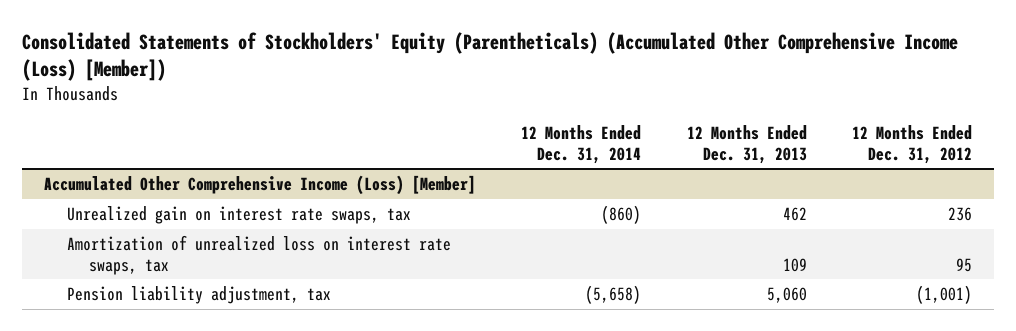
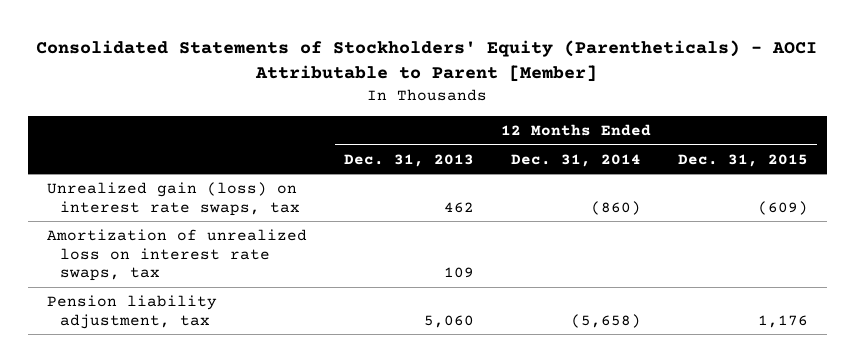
- Consolidated Statements of Stockholders' Equity (Parentheticals) (Accumulated Other Comprehensive Income (Loss) [Member])
+ Consolidated Statements of Stockholders' Equity (Parentheticals) - AOCI Attributable to Parent [Member]
- | 12 Months Ended Dec. 31, 2014 | 12 Months Ended Dec. 31, 2013 | 12 Months Ended Dec. 31, 2012
+ | 12 Months Ended Dec. 31, 2013 | 12 Months Ended Dec. 31, 2014 | 12 Months Ended Dec. 31, 2015
- Accumulated Other Comprehensive Income (Loss) [Member]
- Unrealized gain on interest rate swaps, tax | (860) | 462 | 236
+ Unrealized gain (loss) on interest rate swaps, tax | 462 | (860) | (609)

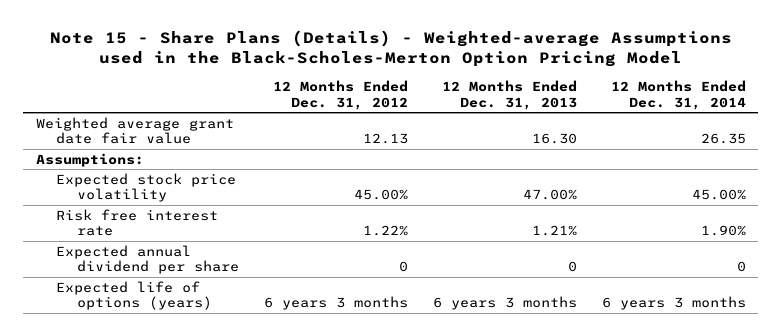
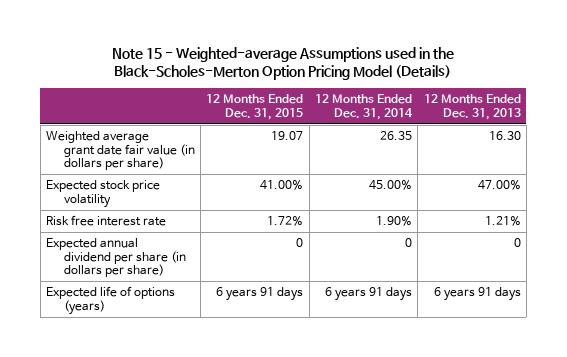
- Note 15 - Share Plans (Details) - Weighted-average Assumptions used in the Black-Scholes-Merton Option Pricing Model
+ Note 15 - Weighted-average Assumptions used in the Black-Scholes-Merton Option Pricing Model (Details)
- | 12 Months Ended Dec. 31, 2012 | 12 Months Ended Dec. 31, 2013 | 12 Months Ended Dec. 31, 2014
+ | 12 Months Ended Dec. 31, 2015 | 12 Months Ended Dec. 31, 2014 | 12 Months Ended Dec. 31, 2013
- Weighted average grant date fair value | 12.13 | 16.30 | 26.35
- Assumptions:
+ Weighted average grant date fair value (in dollars per share) | 19.07 | 26.35 | 16.30
- Expected annual dividend per share | 0 | 0 | 0
- Expected life of options (years) | 6 years 3 months | 6 years 3 months | 6 years 3 months
+ Expected annual dividend per share (in dollars per share) | 0 | 0 | 0
+ Expected life of options (years) | 6 years 91 days | 6 years 91 days | 6 years 91 days

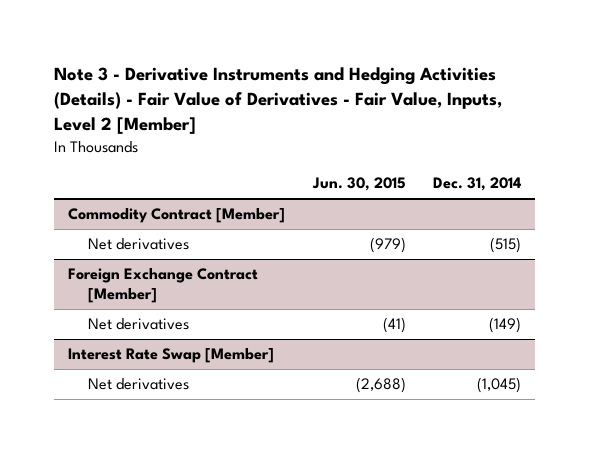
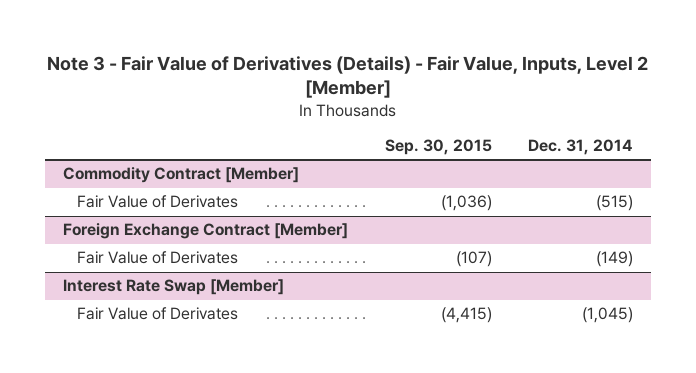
- Note 3 - Derivative Instruments and Hedging Activities (Details) - Fair Value of Derivatives - Fair Value, Inputs, Level 2 [Member]
+ Note 3 - Fair Value of Derivatives (Details) - Fair Value, Inputs, Level 2 [Member]
- | Jun. 30, 2015 | Dec. 31, 2014
+ | Sep. 30, 2015 | Dec. 31, 2014
@ Commodity Contract [Member]
- Net derivatives | (979) | (515)
+ Fair Value of Derivates | (1,036) | (515)
@ Foreign Exchange Contract [Member]
- Net derivatives | (41) | (149)
+ Fair Value of Derivates | (107) | (149)
@ Interest Rate Swap [Member]
- Net derivatives | (2,688) | (1,045)
+ Fair Value of Derivates | (4,415) | (1,045)

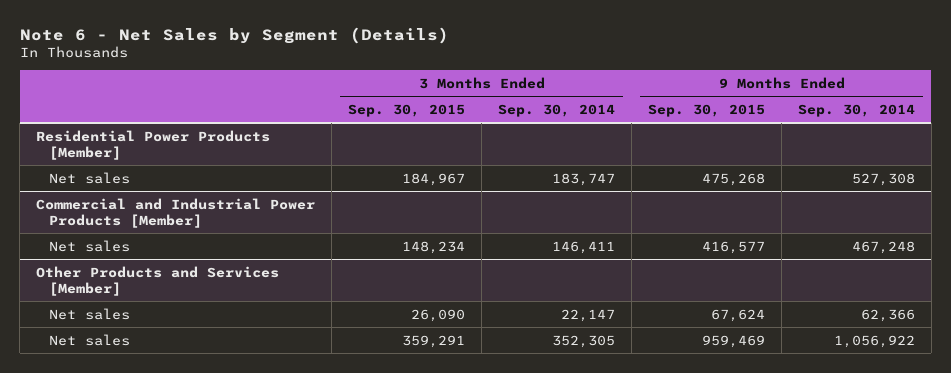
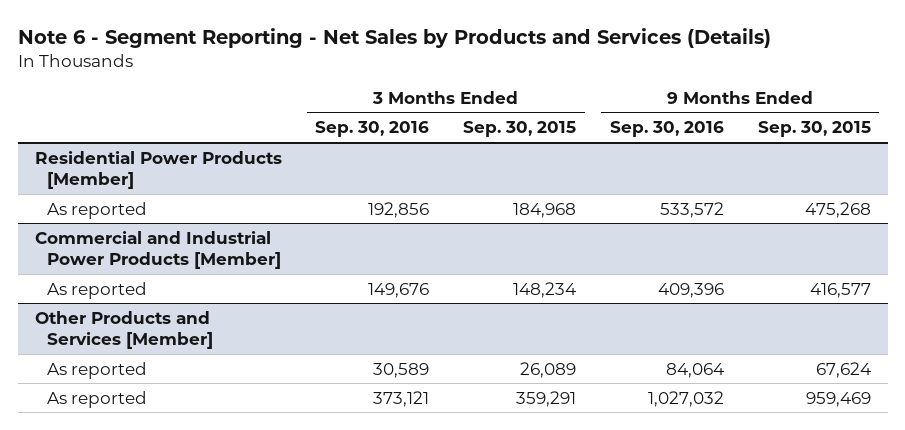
- Note 6 - Net Sales by Segment (Details)
+ Note 6 - Segment Reporting - Net Sales by Products and Services (Details)
- | 3 Months Ended Sep. 30, 2015 | 3 Months Ended Sep. 30, 2014 | 9 Months Ended Sep. 30, 2015 | 9 Months Ended Sep. 30, 2014
+ | 3 Months Ended Sep. 30, 2016 | 3 Months Ended Sep. 30, 2015 | 9 Months Ended Sep. 30, 2016 | 9 Months Ended Sep. 30, 2015
@ Residential Power Products [Member]
- Net sales | 184,967 | 183,747 | 475,268 | 527,308
+ As reported | 192,856 | 184,968 | 533,572 | 475,268
@ Commercial and Industrial Power Products [Member]
- Net sales | 148,234 | 146,411 | 416,577 | 467,248
+ As reported | 149,676 | 148,234 | 409,396 | 416,577
@ Other Products and Services [Member]
- Net sales | 26,090 | 22,147 | 67,624 | 62,366
- Net sales | 359,291 | 352,305 | 959,469 | 1,056,922
+ As reported | 30,589 | 26,089 | 84,064 | 67,624
+ As reported | 373,121 | 359,291 | 1,027,032 | 959,469

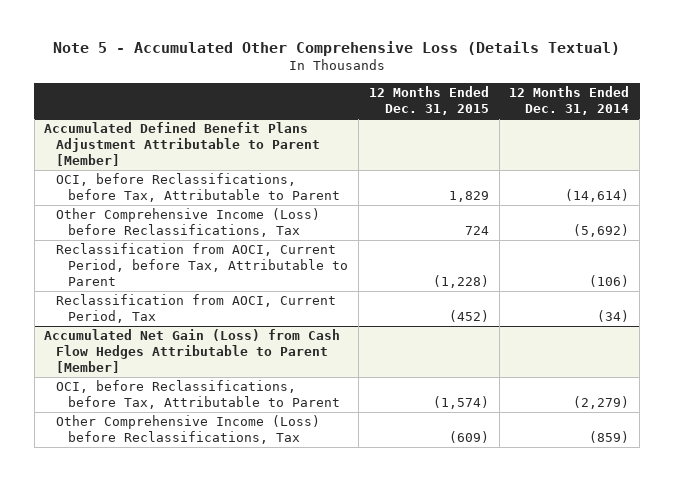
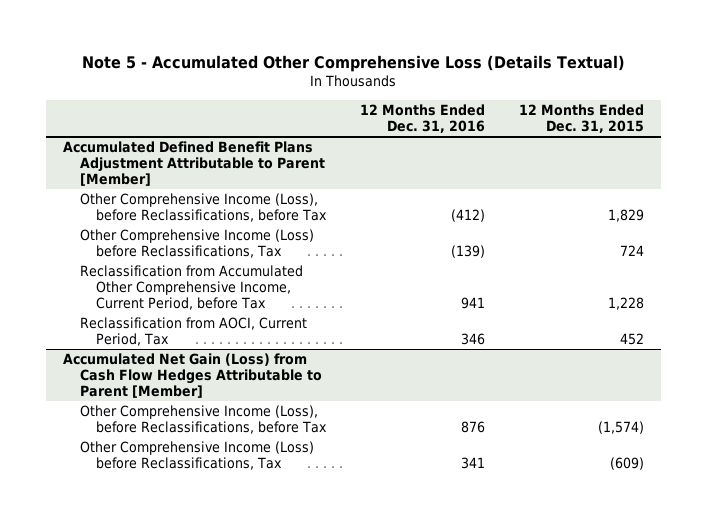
- | 12 Months Ended Dec. 31, 2015 | 12 Months Ended Dec. 31, 2014
+ | 12 Months Ended Dec. 31, 2016 | 12 Months Ended Dec. 31, 2015
@ Accumulated Defined Benefit Plans Adjustment Attributable to Parent [Member]
- OCI, before Reclassifications, before Tax, Attributable to Parent | 1,829 | (14,614)
+ Other Comprehensive Income (Loss), before Reclassifications, before Tax | (412) | 1,829
- Reclassification from AOCI, Current Period, before Tax, Attributable to Parent | (1,228) | (106)
- Reclassification from AOCI, Current Period, Tax | (452) | (34)
+ Reclassification from Accumulated Other Comprehensive Income, Current Period, before Tax | 941 | 1,228
+ Reclassification from AOCI, Current Period, Tax | 346 | 452
@ Accumulated Net Gain (Loss) from Cash Flow Hedges Attributable to Parent [Member]
- OCI, before Reclassifications, before Tax, Attributable to Parent | (1,574) | (2,279)
+ Other Comprehensive Income (Loss), before Reclassifications, before Tax | 876 | (1,574)

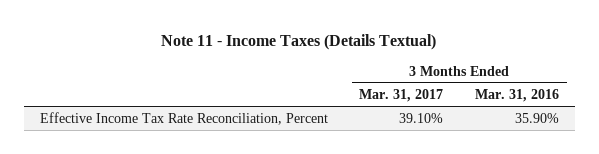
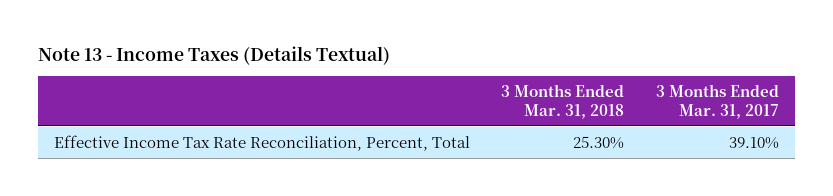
- Note 11 - Income Taxes (Details Textual)
+ Note 13 - Income Taxes (Details Textual)
- | 3 Months Ended Mar. 31, 2017 | 3 Months Ended Mar. 31, 2016
+ | 3 Months Ended Mar. 31, 2018 | 3 Months Ended Mar. 31, 2017
- Effective Income Tax Rate Reconciliation, Percent | 39.10% | 35.90%
+ Effective Income Tax Rate Reconciliation, Percent, Total | 25.30% | 39.10%

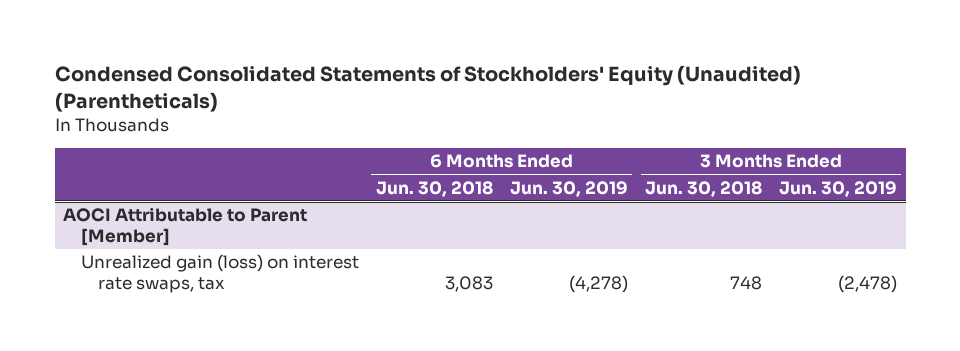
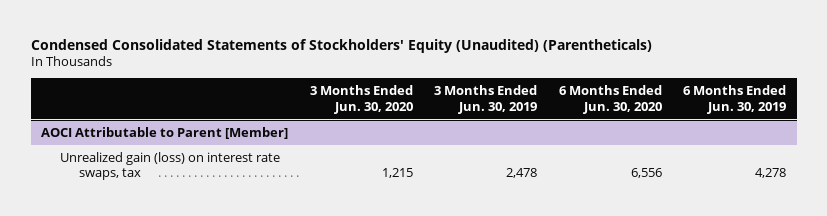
- | 6 Months Ended Jun. 30, 2018 | 6 Months Ended Jun. 30, 2019 | 3 Months Ended Jun. 30, 2018 | 3 Months Ended Jun. 30, 2019
+ | 3 Months Ended Jun. 30, 2020 | 3 Months Ended Jun. 30, 2019 | 6 Months Ended Jun. 30, 2020 | 6 Months Ended Jun. 30, 2019
@ AOCI Attributable to Parent [Member]
- Unrealized gain (loss) on interest rate swaps, tax | 3,083 | (4,278) | 748 | (2,478)
+ Unrealized gain (loss) on interest rate swaps, tax | 1,215 | 2,478 | 6,556 | 4,278

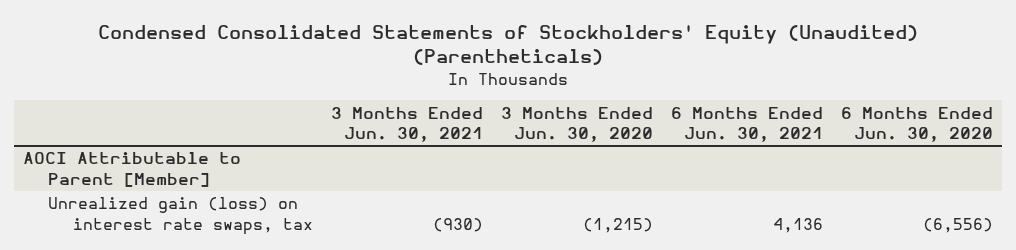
- | 3 Months Ended Jun. 30, 2020 | 3 Months Ended Jun. 30, 2019 | 6 Months Ended Jun. 30, 2020 | 6 Months Ended Jun. 30, 2019
+ | 3 Months Ended Jun. 30, 2021 | 3 Months Ended Jun. 30, 2020 | 6 Months Ended Jun. 30, 2021 | 6 Months Ended Jun. 30, 2020
@ AOCI Attributable to Parent [Member]
- Unrealized gain (loss) on interest rate swaps, tax | 1,215 | 2,478 | 6,556 | 4,278
+ Unrealized gain (loss) on interest rate swaps, tax | (930) | (1,215) | 4,136 | (6,556)

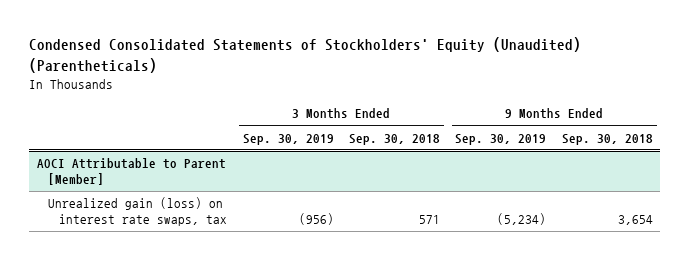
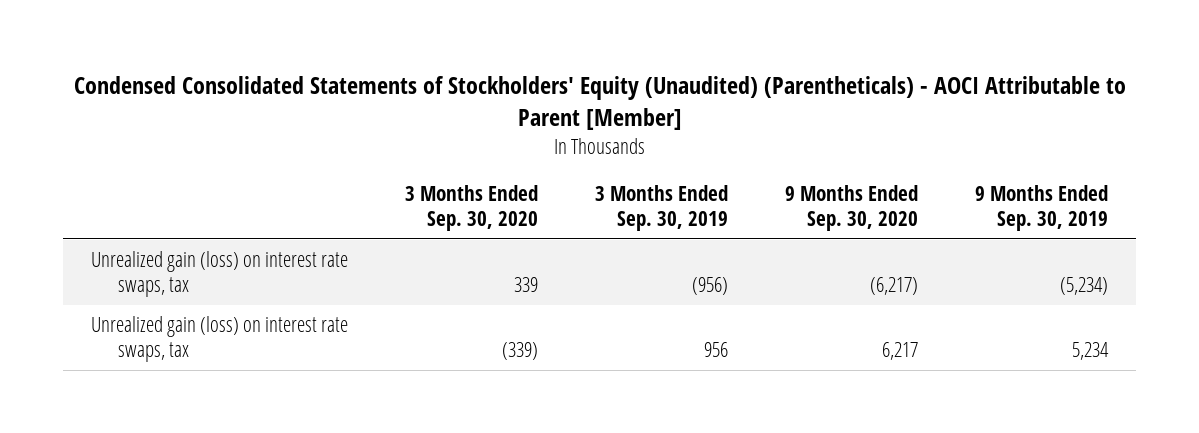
- Condensed Consolidated Statements of Stockholders' Equity (Unaudited) (Parentheticals)
+ Condensed Consolidated Statements of Stockholders' Equity (Unaudited) (Parentheticals) - AOCI Attributable to Parent [Member]
- | 3 Months Ended Sep. 30, 2019 | 3 Months Ended Sep. 30, 2018 | 9 Months Ended Sep. 30, 2019 | 9 Months Ended Sep. 30, 2018
+ | 3 Months Ended Sep. 30, 2020 | 3 Months Ended Sep. 30, 2019 | 9 Months Ended Sep. 30, 2020 | 9 Months Ended Sep. 30, 2019
- AOCI Attributable to Parent [Member]
+ Unrealized gain (loss) on interest rate swaps, tax | (339) | 956 | 6,217 | 5,234

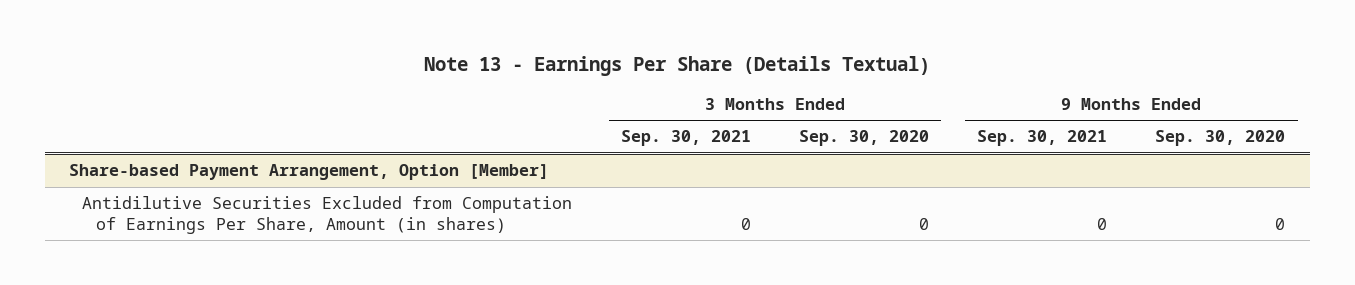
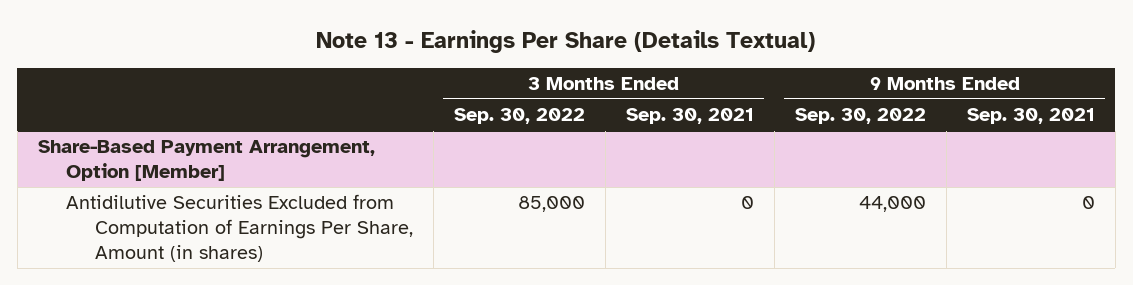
- | 3 Months Ended Sep. 30, 2021 | 3 Months Ended Sep. 30, 2020 | 9 Months Ended Sep. 30, 2021 | 9 Months Ended Sep. 30, 2020
+ | 3 Months Ended Sep. 30, 2022 | 3 Months Ended Sep. 30, 2021 | 9 Months Ended Sep. 30, 2022 | 9 Months Ended Sep. 30, 2021
- Share-based Payment Arrangement, Option [Member]
+ Share-Based Payment Arrangement, Option [Member]

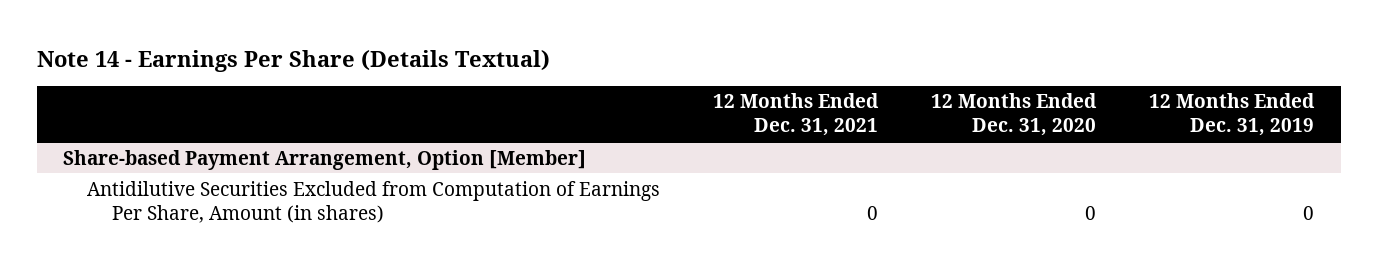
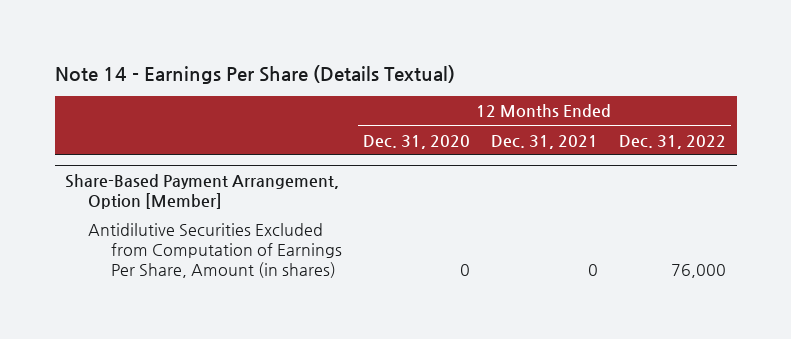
- | 12 Months Ended Dec. 31, 2021 | 12 Months Ended Dec. 31, 2020 | 12 Months Ended Dec. 31, 2019
+ | 12 Months Ended Dec. 31, 2020 | 12 Months Ended Dec. 31, 2021 | 12 Months Ended Dec. 31, 2022
- Share-based Payment Arrangement, Option [Member]
+ Share-Based Payment Arrangement, Option [Member]

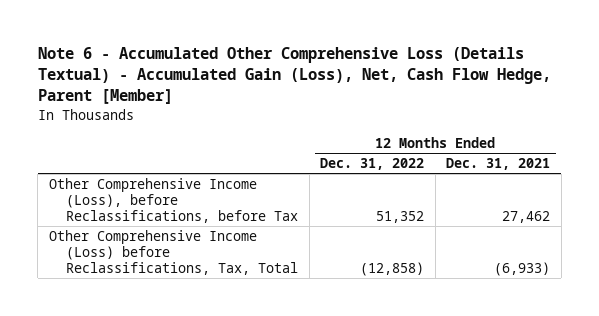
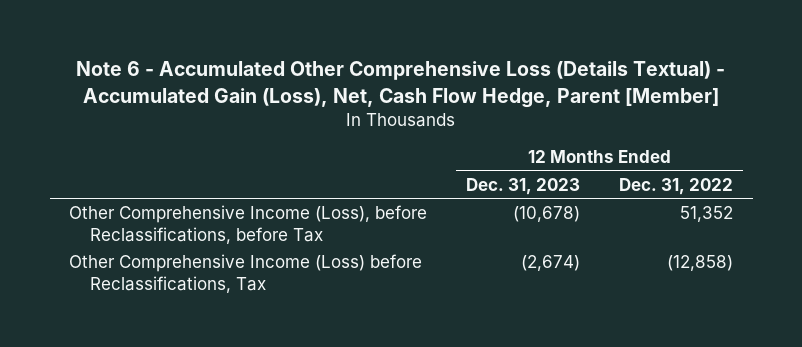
- | 12 Months Ended Dec. 31, 2022 | 12 Months Ended Dec. 31, 2021
+ | 12 Months Ended Dec. 31, 2023 | 12 Months Ended Dec. 31, 2022
- Other Comprehensive Income (Loss) before Reclassifications, Tax, Total | (12,858) | (6,933)
+ Other Comprehensive Income (Loss) before Reclassifications, Tax | (2,674) | (12,858)

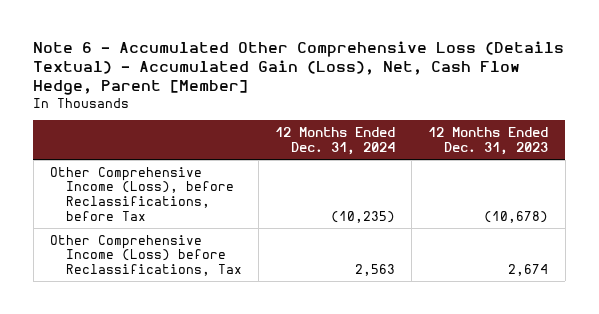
- | 12 Months Ended Dec. 31, 2023 | 12 Months Ended Dec. 31, 2022
+ | 12 Months Ended Dec. 31, 2024 | 12 Months Ended Dec. 31, 2023
- Other Comprehensive Income (Loss) before Reclassifications, Tax | (2,674) | (12,858)
+ Other Comprehensive Income (Loss) before Reclassifications, Tax | 2,563 | 2,674

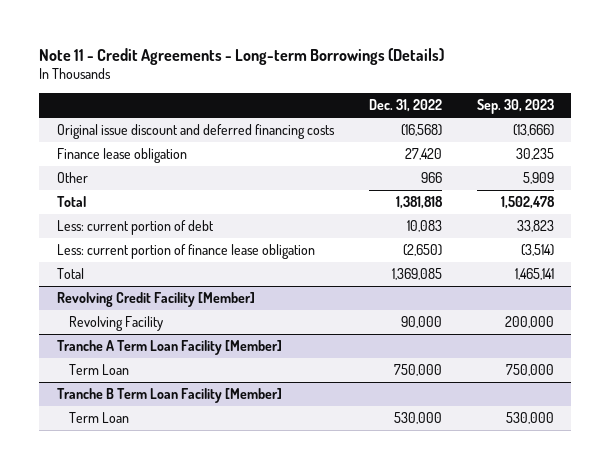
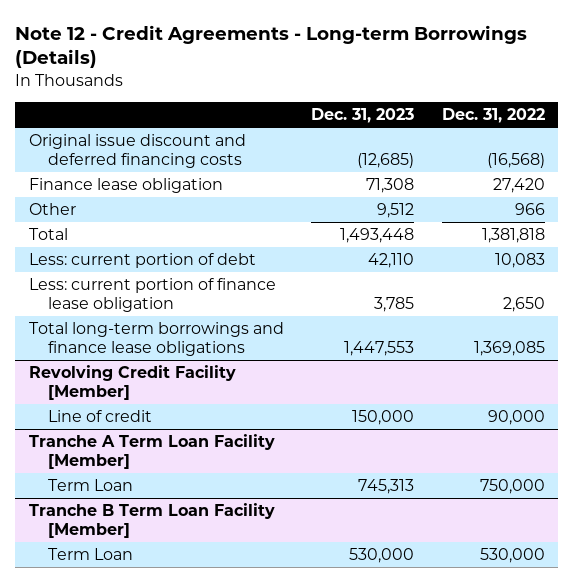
- Note 11 - Credit Agreements - Long-term Borrowings (Details)
+ Note 12 - Credit Agreements - Long-term Borrowings (Details)
- | Dec. 31, 2022 | Sep. 30, 2023
+ | Dec. 31, 2023 | Dec. 31, 2022
- Less: current portion of finance lease obligation | (2,650) | (3,514)
- Total | 1,369,085 | 1,465,141
+ Less: current portion of finance lease obligation | 3,785 | 2,650
+ Total long-term borrowings and finance lease obligations | 1,447,553 | 1,369,085
@ Revolving Credit Facility [Member]
- Revolving Facility | 90,000 | 200,000
+ Line of credit | 150,000 | 90,000

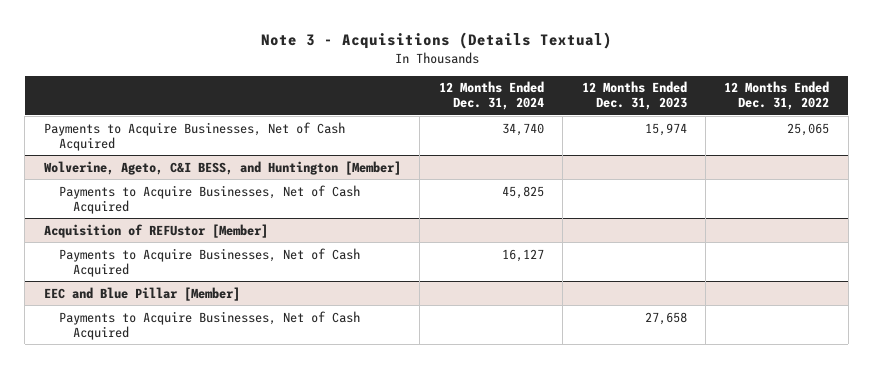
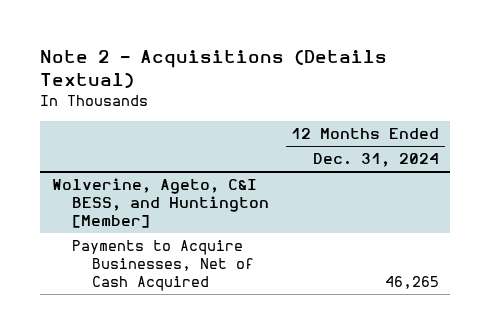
- Note 3 - Acquisitions (Details Textual)
+ Note 2 - Acquisitions (Details Textual)
- | 12 Months Ended Dec. 31, 2024 | 12 Months Ended Dec. 31, 2023 | 12 Months Ended Dec. 31, 2022
+ | 12 Months Ended Dec. 31, 2024
- Payments to Acquire Businesses, Net of Cash Acquired | 34,740 | 15,974 | 25,065
@ Wolverine, Ageto, C&I BESS, and Huntington [Member]
- Payments to Acquire Businesses, Net of Cash Acquired | 45,825 | |
- Acquisition of REFUstor [Member]
- Payments to Acquire Businesses, Net of Cash Acquired | 16,127 | |
- EEC and Blue Pillar [Member]
- Payments to Acquire Businesses, Net of Cash Acquired | | 27,658 |
@ Wolverine, Ageto, C&I BESS, and Huntington [Member]
+ Payments to Acquire Businesses, Net of Cash Acquired | 46,265

